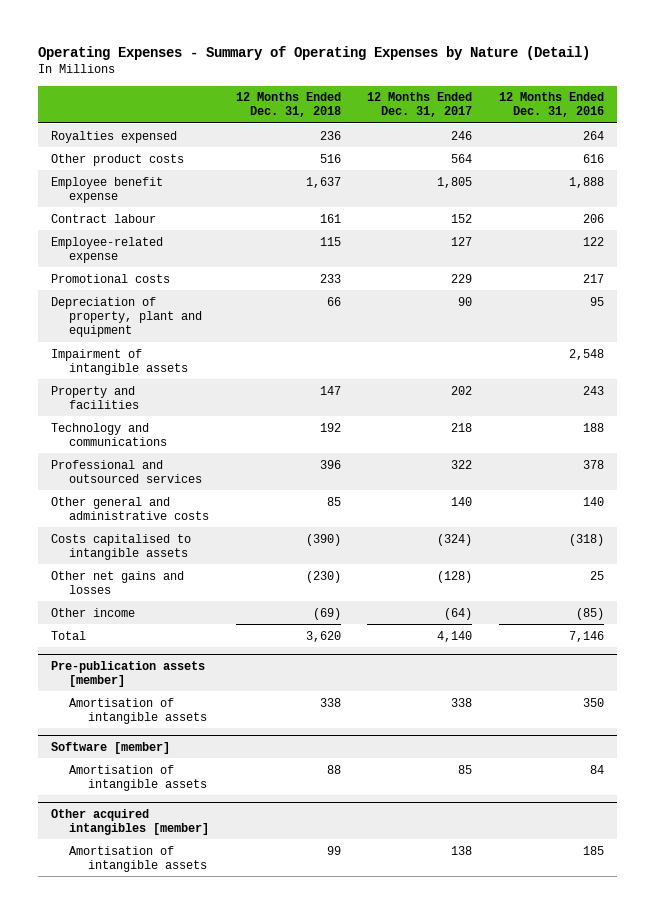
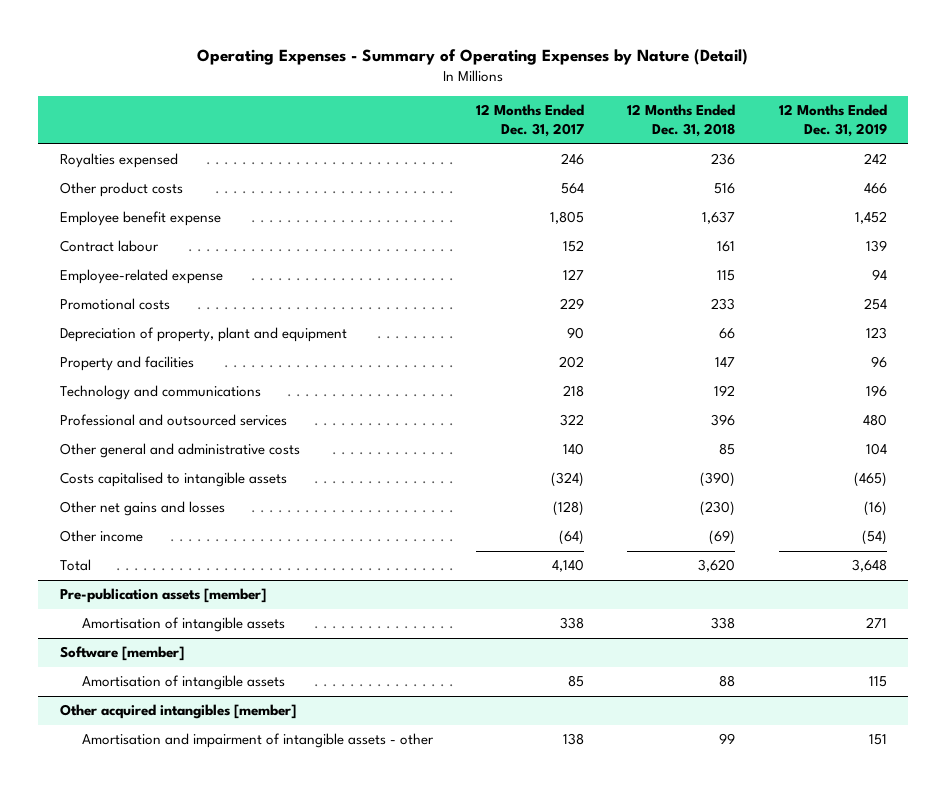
- | 12 Months Ended Dec. 31, 2018 | 12 Months Ended Dec. 31, 2017 | 12 Months Ended Dec. 31, 2016
+ | 12 Months Ended Dec. 31, 2017 | 12 Months Ended Dec. 31, 2018 | 12 Months Ended Dec. 31, 2019
- Impairment of intangible assets | | | 2,548
@ Other acquired intangibles [member]
- Amortisation of intangible assets | 99 | 138 | 185
+ Amortisation and impairment of intangible assets - other | 138 | 99 | 151

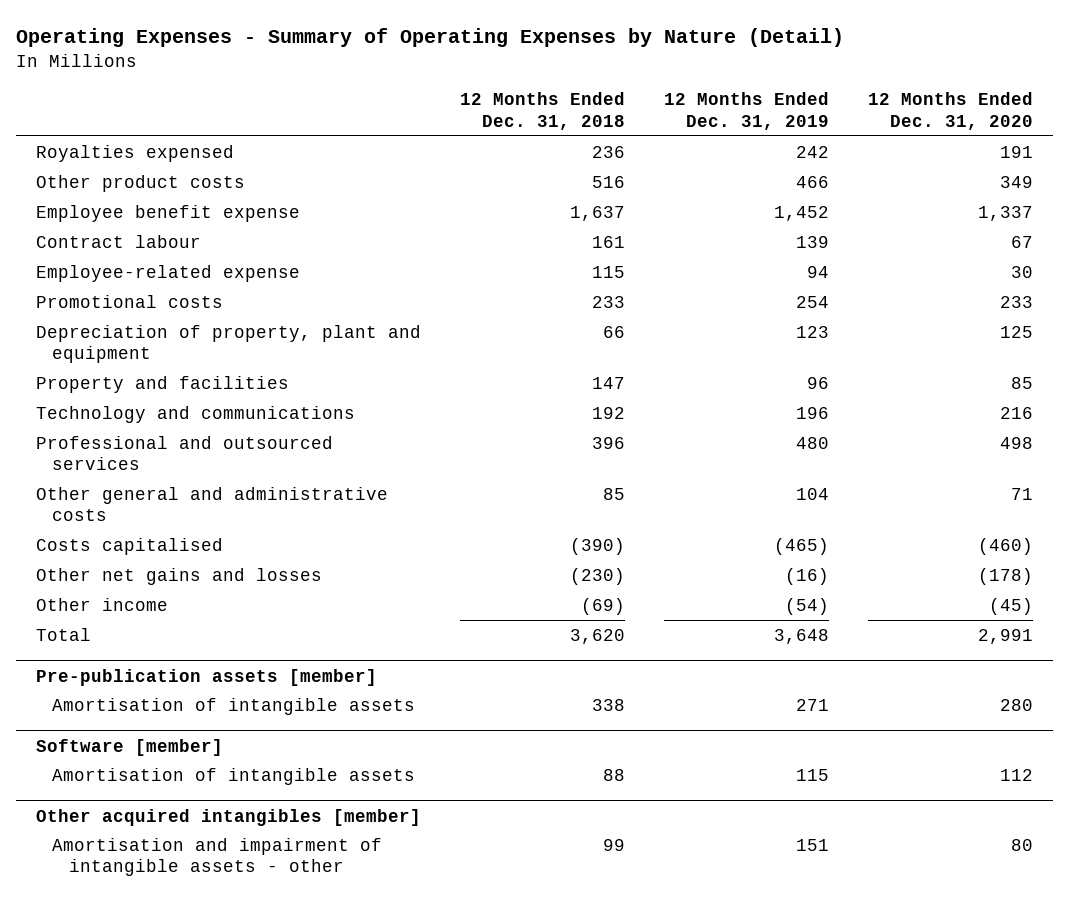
- | 12 Months Ended Dec. 31, 2017 | 12 Months Ended Dec. 31, 2018 | 12 Months Ended Dec. 31, 2019
+ | 12 Months Ended Dec. 31, 2018 | 12 Months Ended Dec. 31, 2019 | 12 Months Ended Dec. 31, 2020
- Costs capitalised to intangible assets | (324) | (390) | (465)
+ Costs capitalised | (390) | (465) | (460)

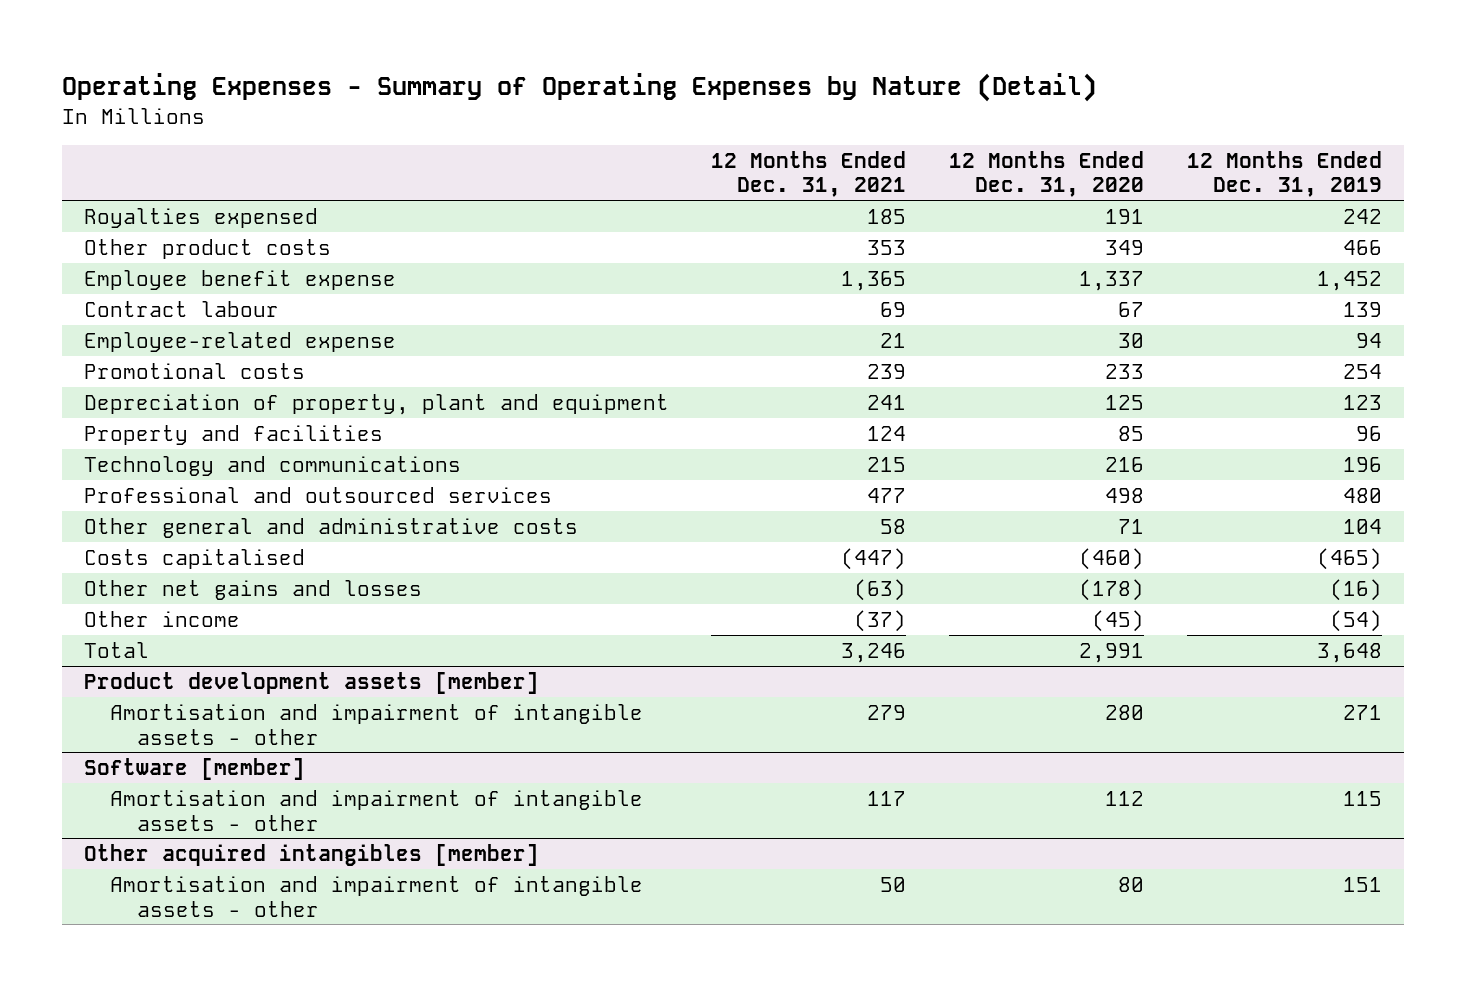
- | 12 Months Ended Dec. 31, 2018 | 12 Months Ended Dec. 31, 2019 | 12 Months Ended Dec. 31, 2020
+ | 12 Months Ended Dec. 31, 2021 | 12 Months Ended Dec. 31, 2020 | 12 Months Ended Dec. 31, 2019
- Pre-publication assets [member]
- Amortisation of intangible assets | 338 | 271 | 280
+ Product development assets [member]
+ Amortisation and impairment of intangible assets - other | 279 | 280 | 271
@ Software [member]
- Amortisation of intangible assets | 88 | 115 | 112
+ Amortisation and impairment of intangible assets - other | 117 | 112 | 115

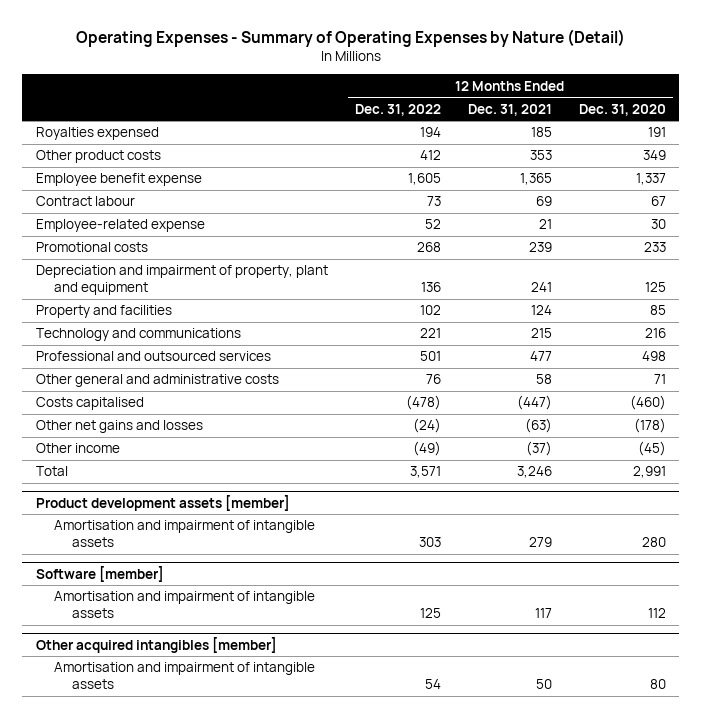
- | 12 Months Ended Dec. 31, 2021 | 12 Months Ended Dec. 31, 2020 | 12 Months Ended Dec. 31, 2019
+ | 12 Months Ended Dec. 31, 2022 | 12 Months Ended Dec. 31, 2021 | 12 Months Ended Dec. 31, 2020
- Depreciation of property, plant and equipment | 241 | 125 | 123
+ Depreciation and impairment of property, plant and equipment | 136 | 241 | 125
@ Product development assets [member]
- Amortisation and impairment of intangible assets - other | 279 | 280 | 271
+ Amortisation and impairment of intangible assets | 303 | 279 | 280
@ Software [member]
- Amortisation and impairment of intangible assets - other | 117 | 112 | 115
+ Amortisation and impairment of intangible assets | 125 | 117 | 112
@ Other acquired intangibles [member]
- Amortisation and impairment of intangible assets - other | 50 | 80 | 151
+ Amortisation and impairment of intangible assets | 54 | 50 | 80

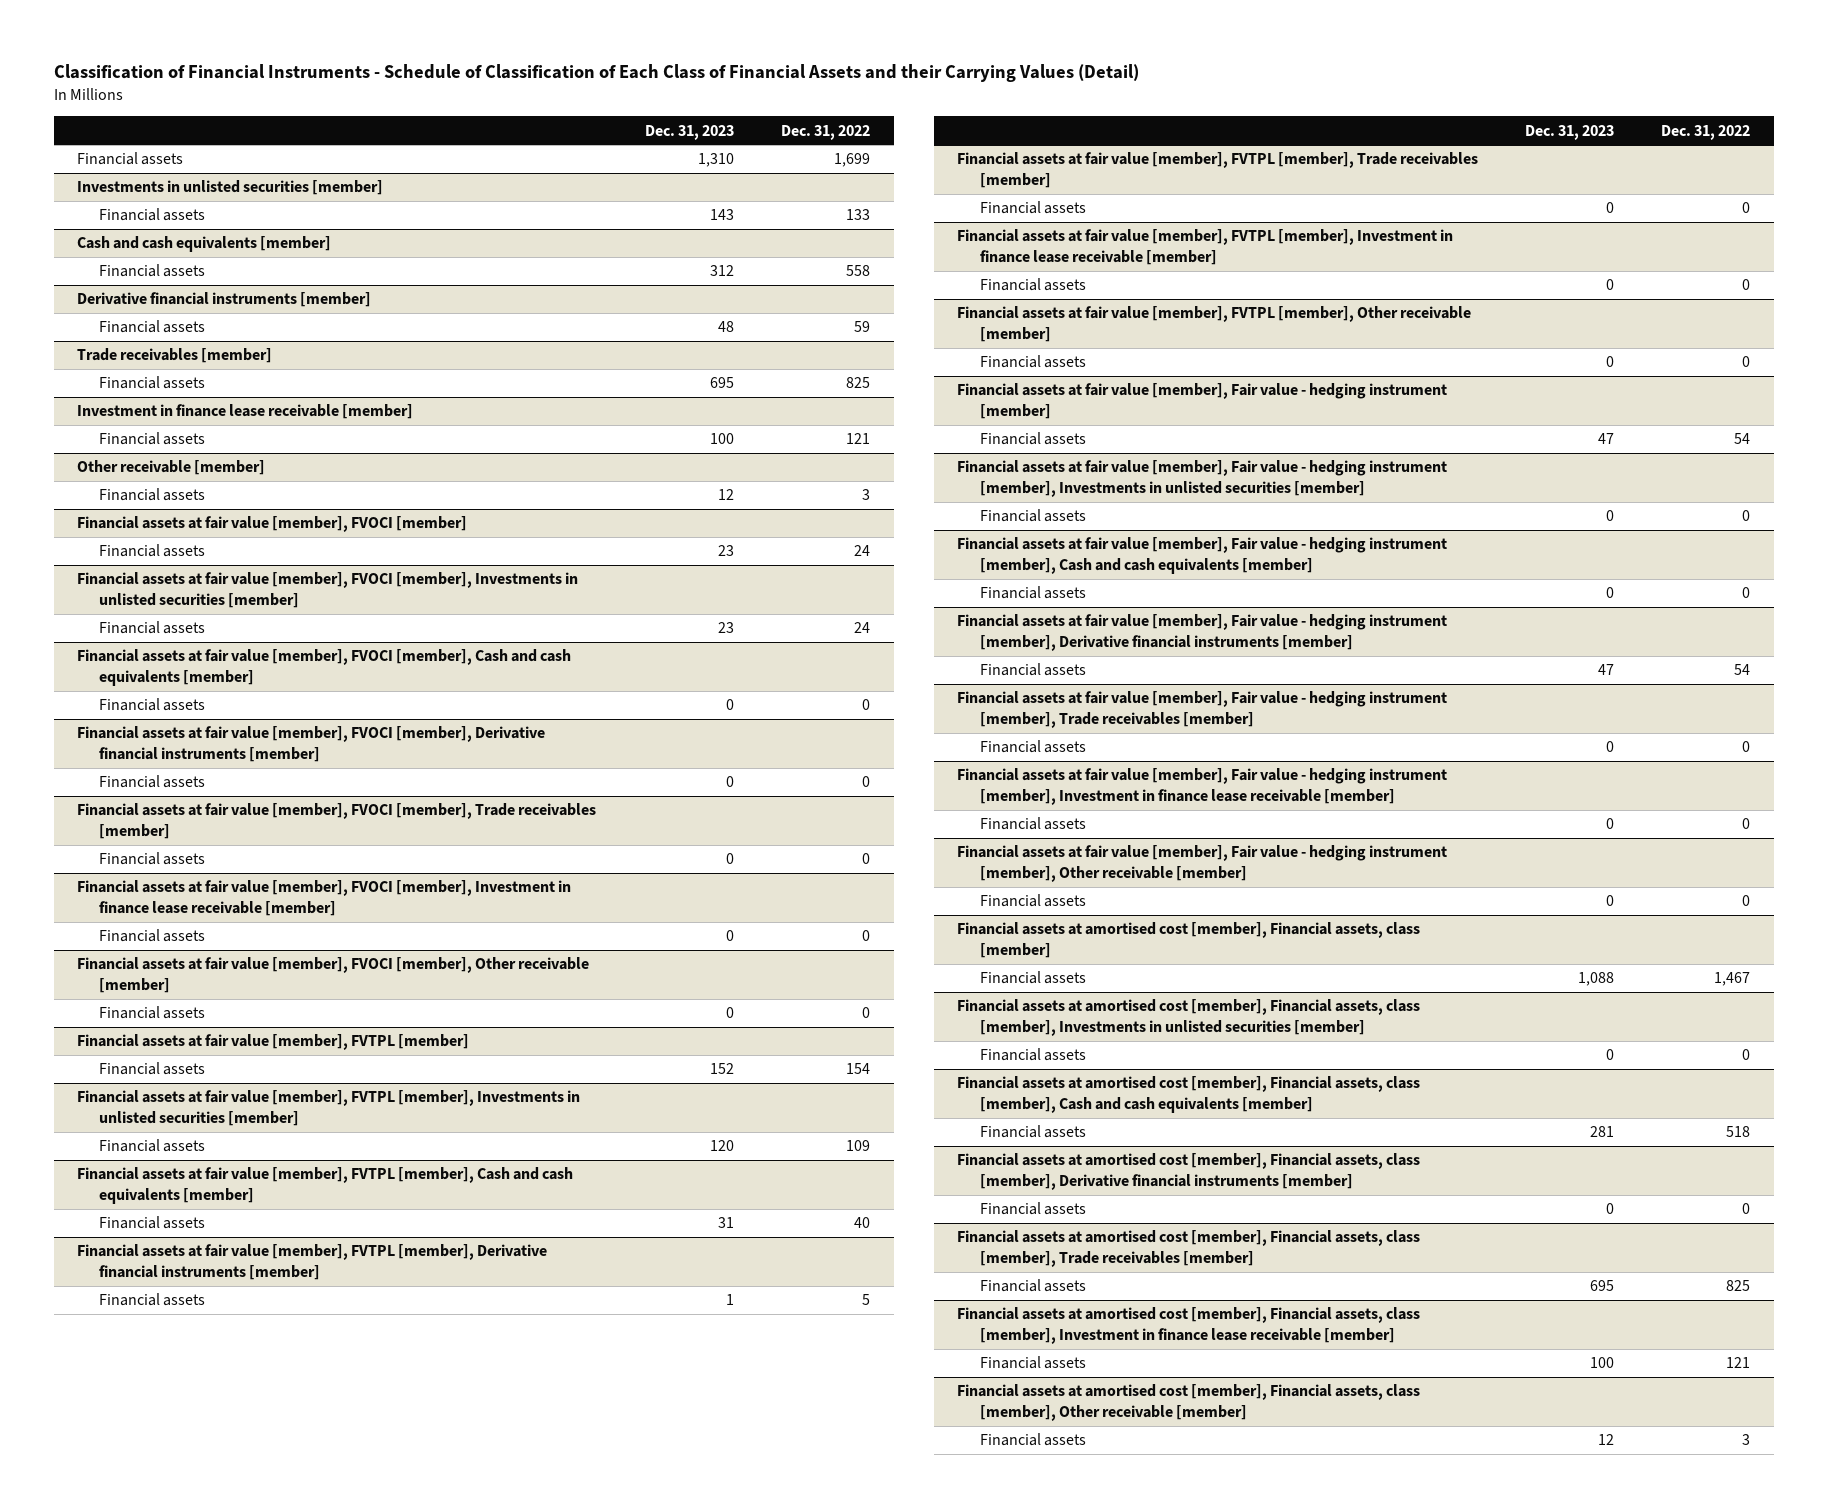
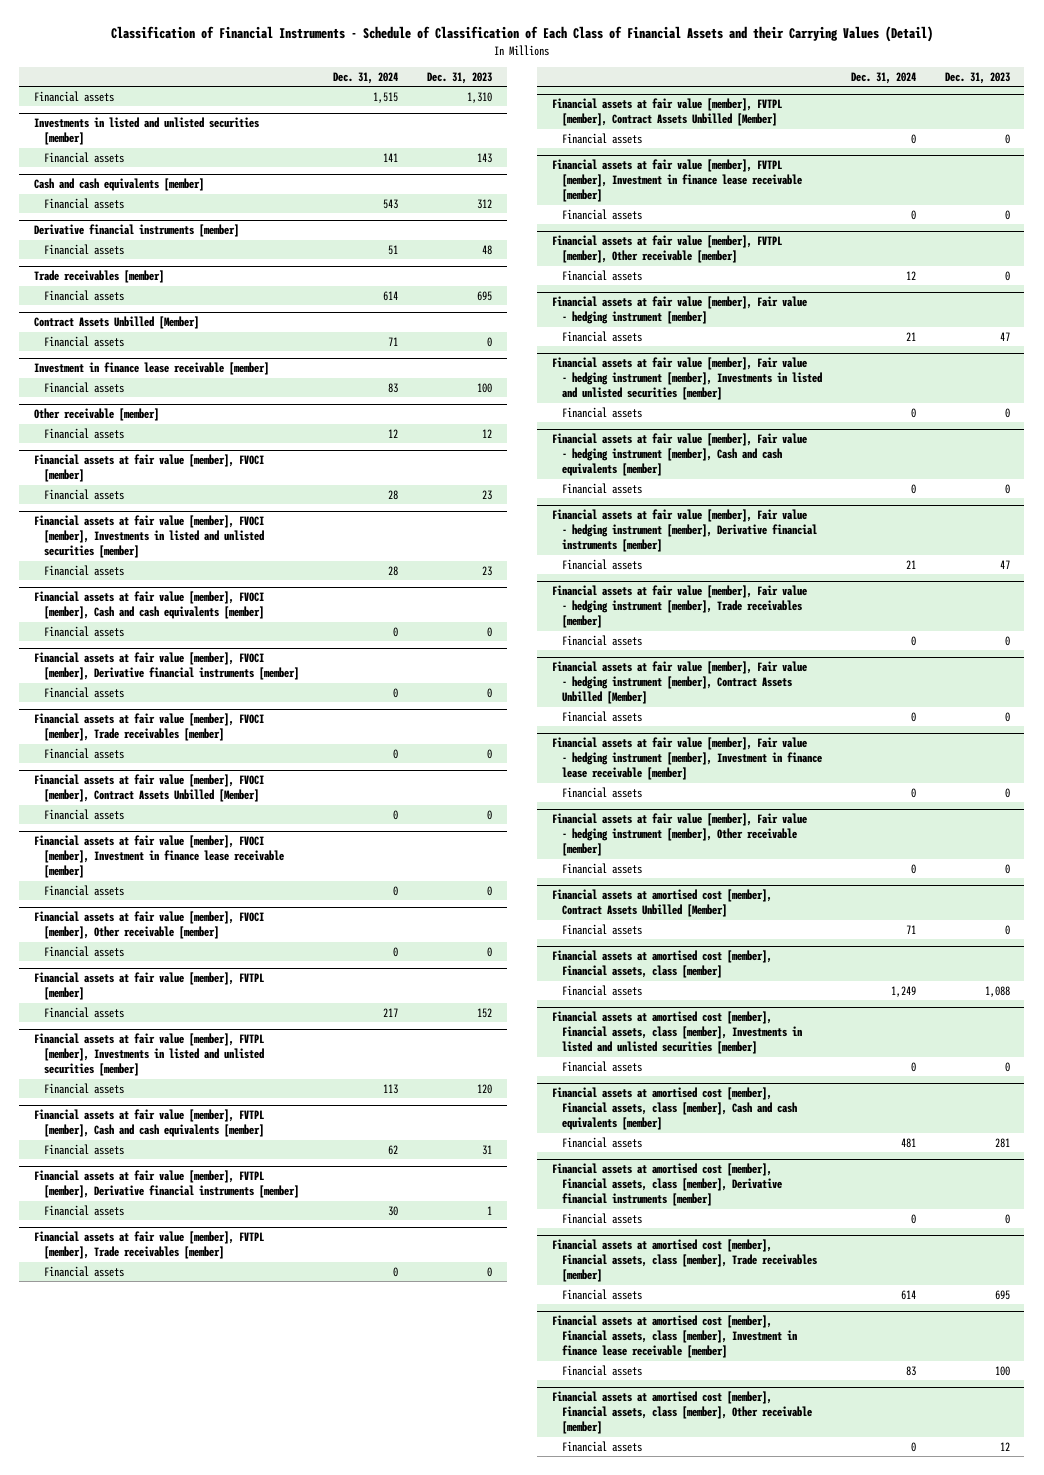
- | Dec. 31, 2023 | Dec. 31, 2022
+ | Dec. 31, 2024 | Dec. 31, 2023
- Investments in unlisted securities [member]
+ Investments in listed and unlisted securities [member]
+ Contract Assets Unbilled [Member]
+ Financial assets | 71 | 0
- Financial assets at fair value [member], FVOCI [member], Investments in unlisted securities [member]
+ Financial assets at fair value [member], FVOCI [member], Investments in listed and unlisted securities [member]
+ Financial assets at fair value [member], FVOCI [member], Contract Assets Unbilled [Member]
+ Financial assets | 0 | 0
- Financial assets at fair value [member], FVTPL [member], Investments in unlisted securities [member]
+ Financial assets at fair value [member], FVTPL [member], Investments in listed and unlisted securities [member]
+ Financial assets at fair value [member], FVTPL [member], Contract Assets Unbilled [Member]
+ Financial assets | 0 | 0
- Financial assets at fair value [member], Fair value - hedging instrument [member], Investments in unlisted securities [member]
+ Financial assets at fair value [member], Fair value - hedging instrument [member], Investments in listed and unlisted securities [member]
+ Financial assets at fair value [member], Fair value - hedging instrument [member], Contract Assets Unbilled [Member]
+ Financial assets | 0 | 0
+ Financial assets at amortised cost [member], Contract Assets Unbilled [Member]
+ Financial assets | 71 | 0
- Financial assets at amortised cost [member], Financial assets, class [member], Investments in unlisted securities [member]
+ Financial assets at amortised cost [member], Financial assets, class [member], Investments in listed and unlisted securities [member]

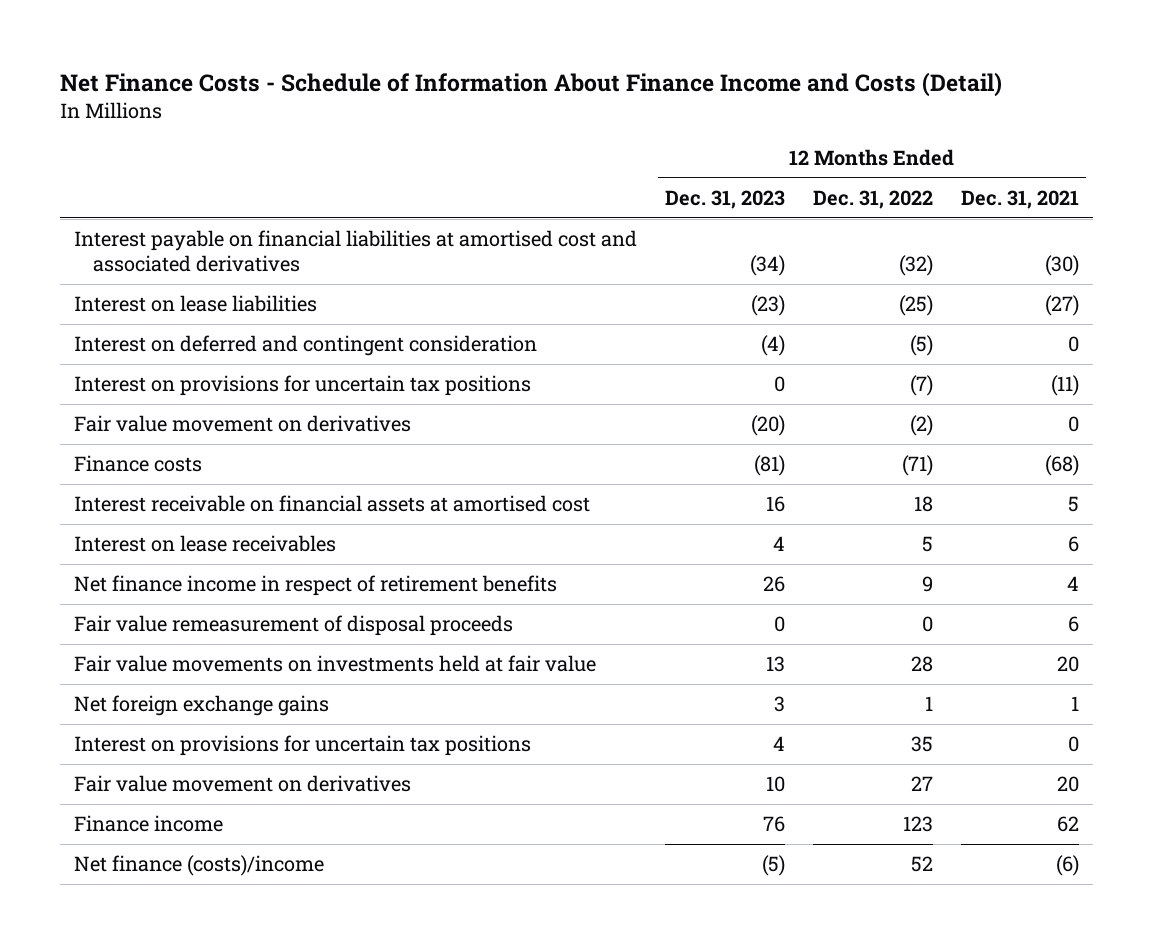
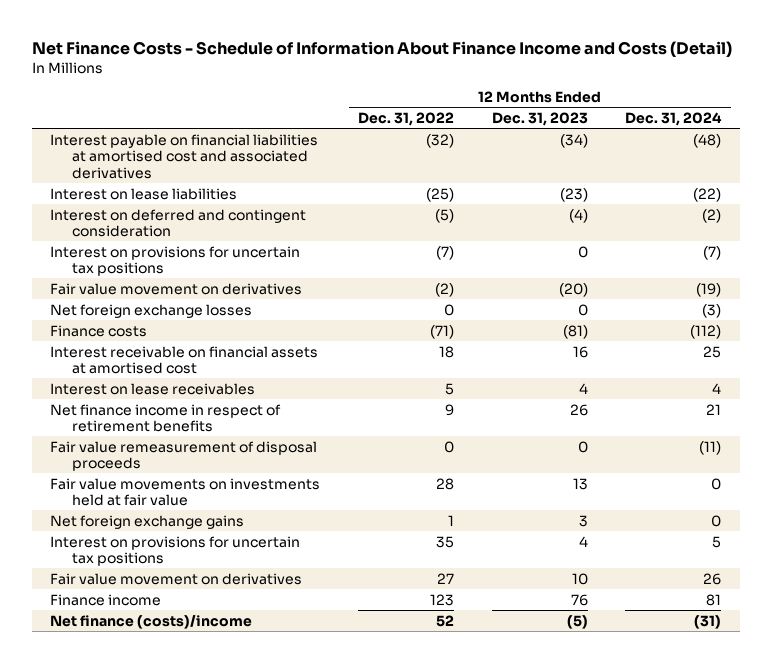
- | 12 Months Ended Dec. 31, 2023 | 12 Months Ended Dec. 31, 2022 | 12 Months Ended Dec. 31, 2021
+ | 12 Months Ended Dec. 31, 2022 | 12 Months Ended Dec. 31, 2023 | 12 Months Ended Dec. 31, 2024
+ Net foreign exchange losses | 0 | 0 | (3)

